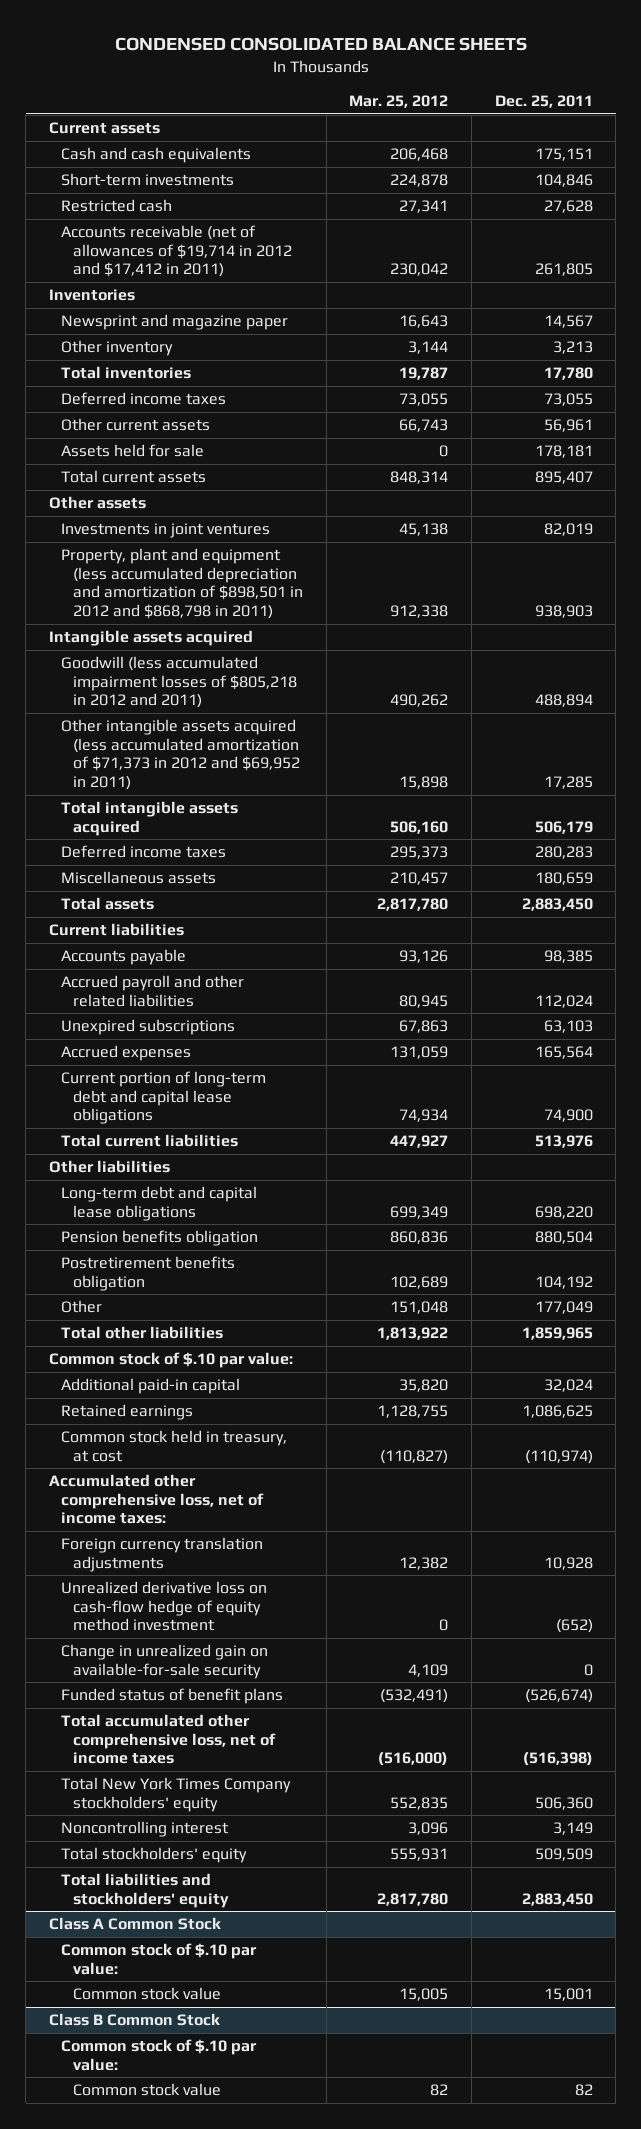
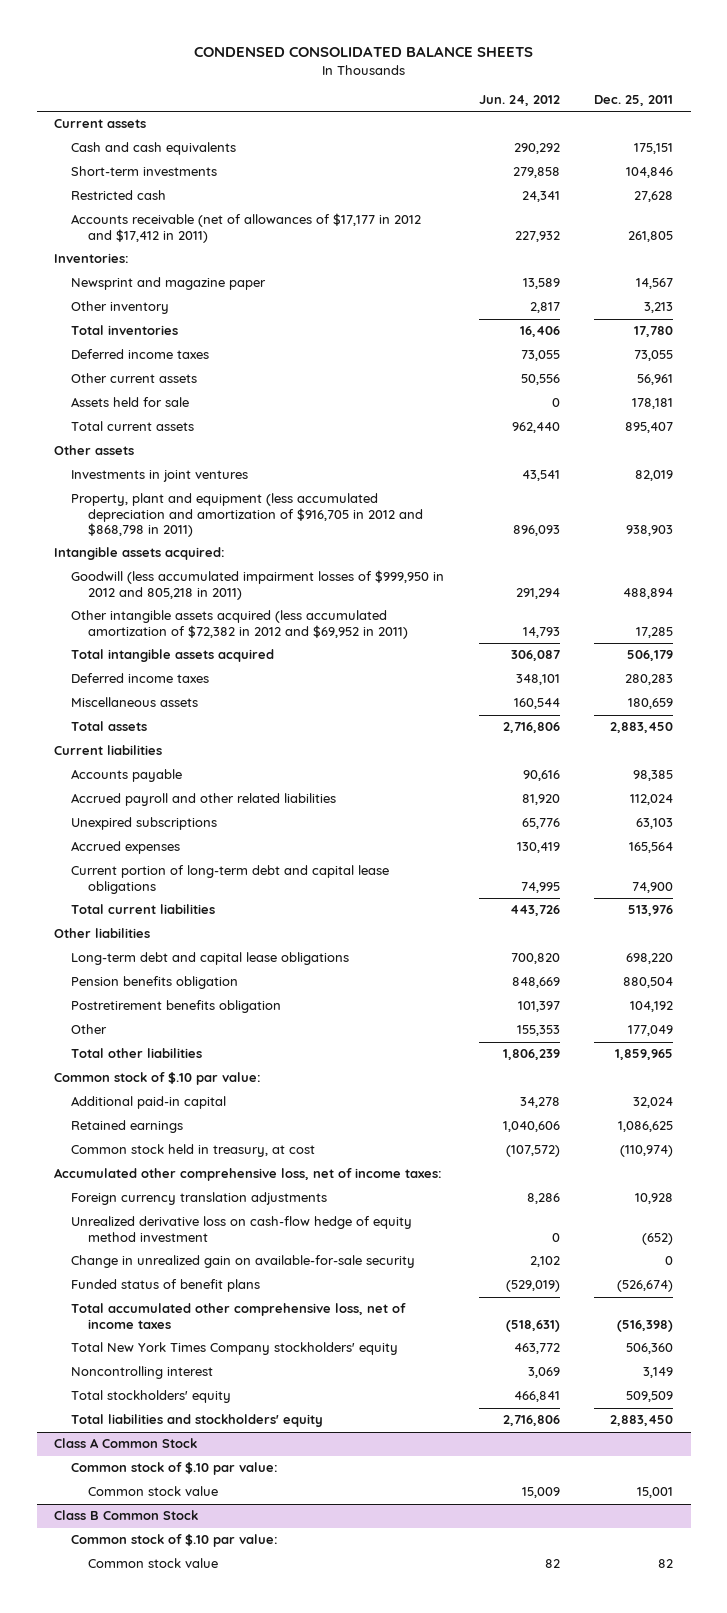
- | Mar. 25, 2012 | Dec. 25, 2011
+ | Jun. 24, 2012 | Dec. 25, 2011
- Accounts receivable (net of allowances of $19,714 in 2012 and $17,412 in 2011) | 230,042 | 261,805
- Inventories
+ Accounts receivable (net of allowances of $17,177 in 2012 and $17,412 in 2011) | 227,932 | 261,805
+ Inventories:
- Property, plant and equipment (less accumulated depreciation and amortization of $898,501 in 2012 and $868,798 in 2011) | 912,338 | 938,903
- Intangible assets acquired
- Goodwill (less accumulated impairment losses of $805,218 in 2012 and 2011) | 490,262 | 488,894
- Other intangible assets acquired (less accumulated amortization of $71,373 in 2012 and $69,952 in 2011) | 15,898 | 17,285
+ Property, plant and equipment (less accumulated depreciation and amortization of $916,705 in 2012 and $868,798 in 2011) | 896,093 | 938,903
+ Intangible assets acquired:
+ Goodwill (less accumulated impairment losses of $999,950 in 2012 and 805,218 in 2011) | 291,294 | 488,894
+ Other intangible assets acquired (less accumulated amortization of $72,382 in 2012 and $69,952 in 2011) | 14,793 | 17,285

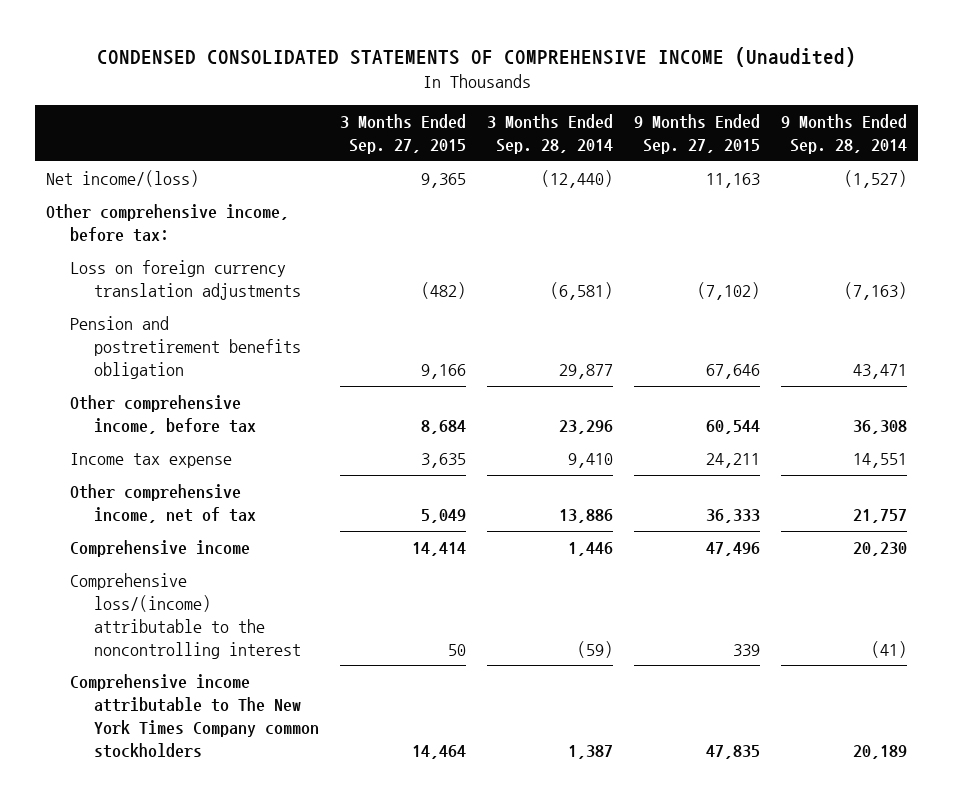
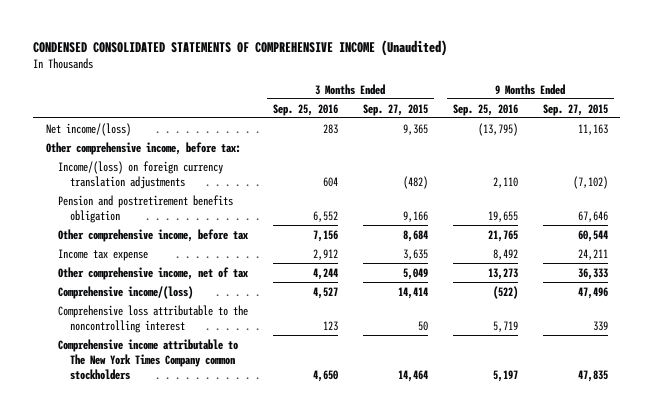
- | 3 Months Ended Sep. 27, 2015 | 3 Months Ended Sep. 28, 2014 | 9 Months Ended Sep. 27, 2015 | 9 Months Ended Sep. 28, 2014
+ | 3 Months Ended Sep. 25, 2016 | 3 Months Ended Sep. 27, 2015 | 9 Months Ended Sep. 25, 2016 | 9 Months Ended Sep. 27, 2015
- Loss on foreign currency translation adjustments | (482) | (6,581) | (7,102) | (7,163)
+ Income/(loss) on foreign currency translation adjustments | 604 | (482) | 2,110 | (7,102)
- Comprehensive income | 14,414 | 1,446 | 47,496 | 20,230
- Comprehensive loss/(income) attributable to the noncontrolling interest | 50 | (59) | 339 | (41)
+ Comprehensive income/(loss) | 4,527 | 14,414 | (522) | 47,496
+ Comprehensive loss attributable to the noncontrolling interest | 123 | 50 | 5,719 | 339

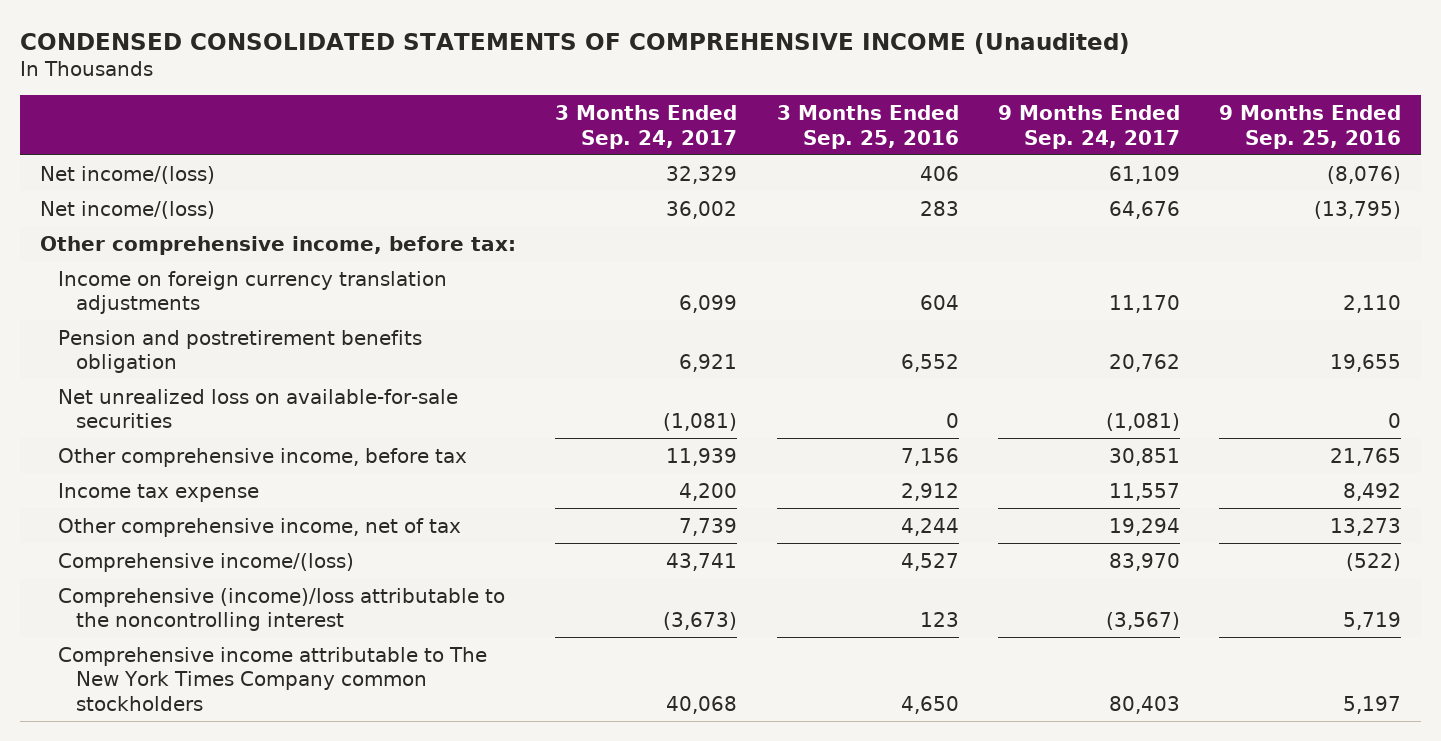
- | 3 Months Ended Sep. 25, 2016 | 3 Months Ended Sep. 27, 2015 | 9 Months Ended Sep. 25, 2016 | 9 Months Ended Sep. 27, 2015
+ | 3 Months Ended Sep. 24, 2017 | 3 Months Ended Sep. 25, 2016 | 9 Months Ended Sep. 24, 2017 | 9 Months Ended Sep. 25, 2016
+ Net income/(loss) | 32,329 | 406 | 61,109 | (8,076)
- Income/(loss) on foreign currency translation adjustments | 604 | (482) | 2,110 | (7,102)
+ Income on foreign currency translation adjustments | 6,099 | 604 | 11,170 | 2,110
+ Net unrealized loss on available-for-sale securities | (1,081) | 0 | (1,081) | 0
- Comprehensive loss attributable to the noncontrolling interest | 123 | 50 | 5,719 | 339
+ Comprehensive (income)/loss attributable to the noncontrolling interest | (3,673) | 123 | (3,567) | 5,719

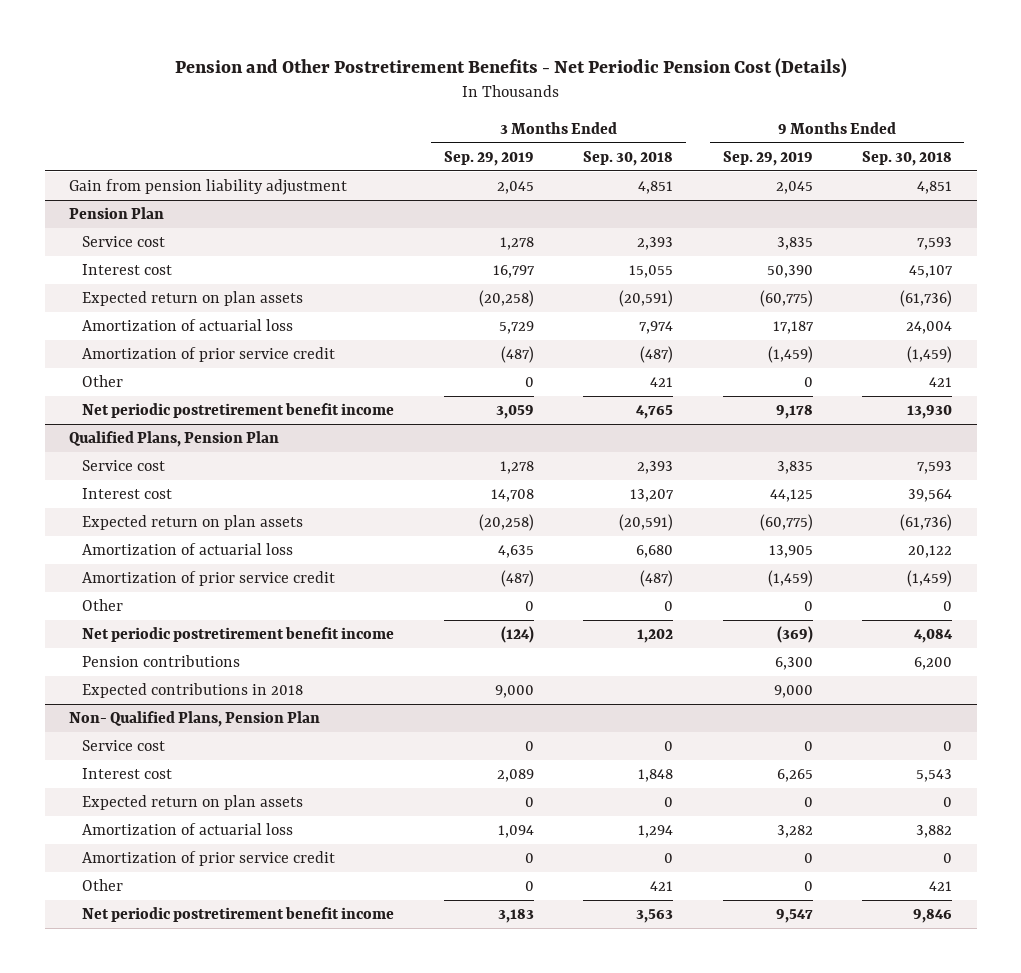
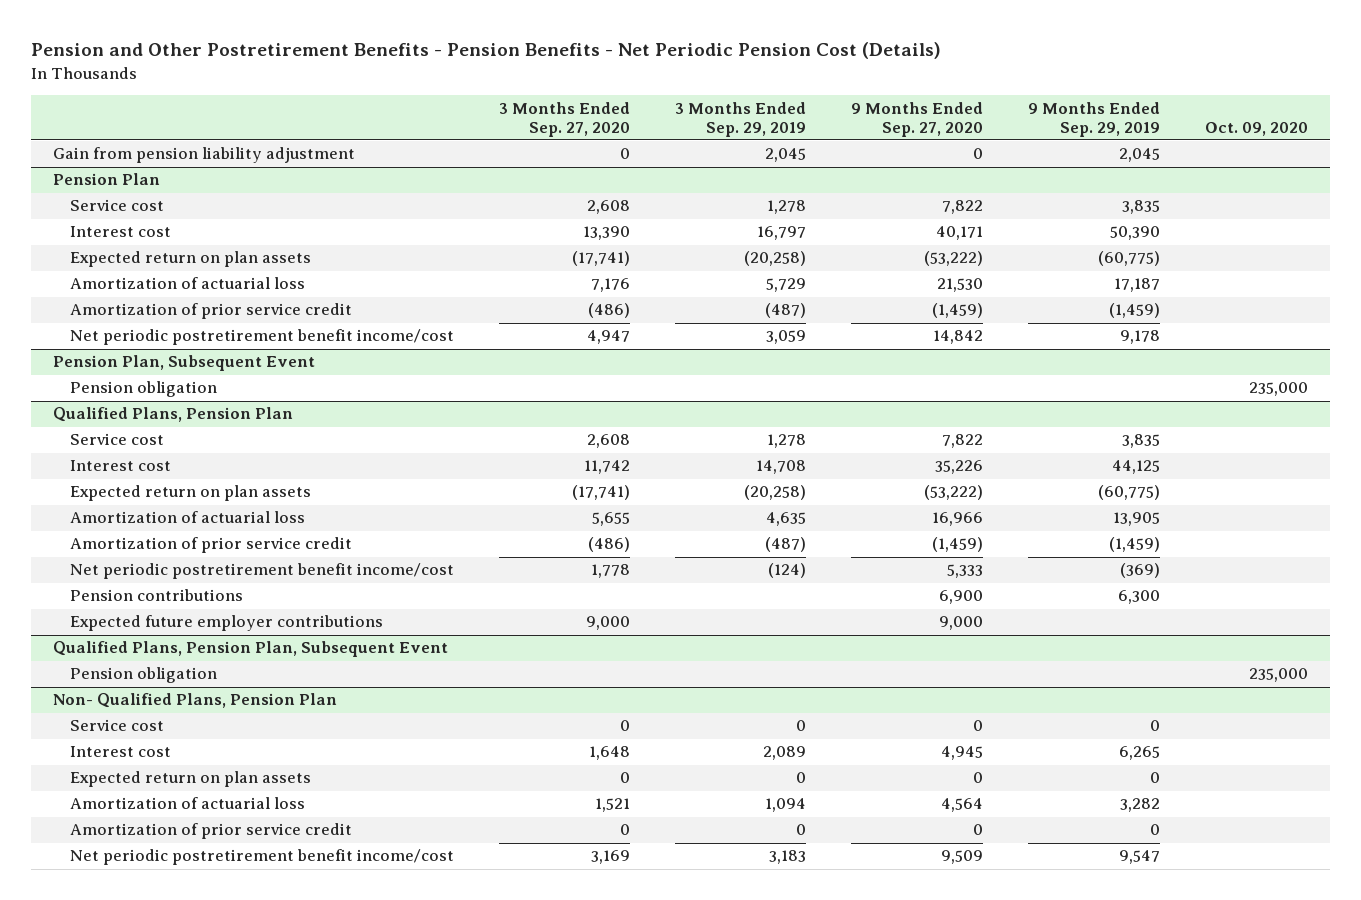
- Pension and Other Postretirement Benefits - Net Periodic Pension Cost (Details)
+ Pension and Other Postretirement Benefits - Pension Benefits - Net Periodic Pension Cost (Details)
- | 3 Months Ended Sep. 29, 2019 | 3 Months Ended Sep. 30, 2018 | 9 Months Ended Sep. 29, 2019 | 9 Months Ended Sep. 30, 2018
+ | 3 Months Ended Sep. 27, 2020 | 3 Months Ended Sep. 29, 2019 | 9 Months Ended Sep. 27, 2020 | 9 Months Ended Sep. 29, 2019 | Oct. 09, 2020
@ Pension Plan
- Other | 0 | 421 | 0 | 421
- Net periodic postretirement benefit income | 3,059 | 4,765 | 9,178 | 13,930
+ Net periodic postretirement benefit income/cost | 4,947 | 3,059 | 14,842 | 9,178 |
+ Pension Plan, Subsequent Event
+ Pension obligation | | | | | 235,000
@ Qualified Plans, Pension Plan
- Other | 0 | 0 | 0 | 0
- Net periodic postretirement benefit income | (124) | 1,202 | (369) | 4,084
+ Net periodic postretirement benefit income/cost | 1,778 | (124) | 5,333 | (369) |
- Expected contributions in 2018 | 9,000 | | 9,000 |
+ Expected future employer contributions | 9,000 | | 9,000 | |
+ Qualified Plans, Pension Plan, Subsequent Event
+ Pension obligation | | | | | 235,000
@ Non- Qualified Plans, Pension Plan
- Other | 0 | 421 | 0 | 421
- Net periodic postretirement benefit income | 3,183 | 3,563 | 9,547 | 9,846
+ Net periodic postretirement benefit income/cost | 3,169 | 3,183 | 9,509 | 9,547 |

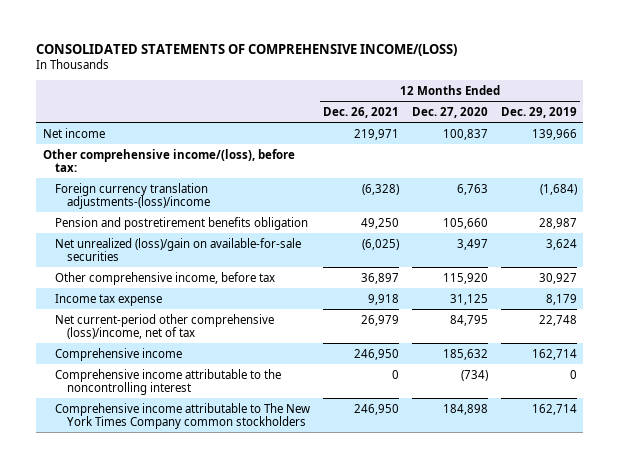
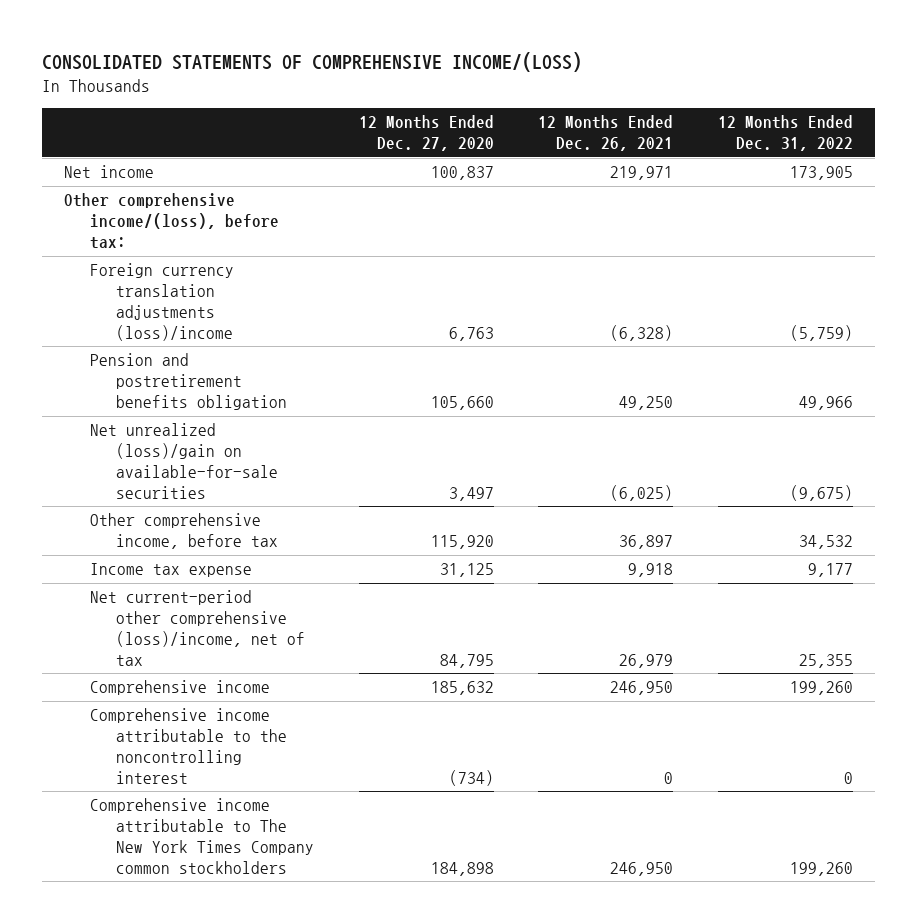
- | 12 Months Ended Dec. 26, 2021 | 12 Months Ended Dec. 27, 2020 | 12 Months Ended Dec. 29, 2019
+ | 12 Months Ended Dec. 27, 2020 | 12 Months Ended Dec. 26, 2021 | 12 Months Ended Dec. 31, 2022
- Foreign currency translation adjustments-(loss)/income | (6,328) | 6,763 | (1,684)
+ Foreign currency translation adjustments (loss)/income | 6,763 | (6,328) | (5,759)

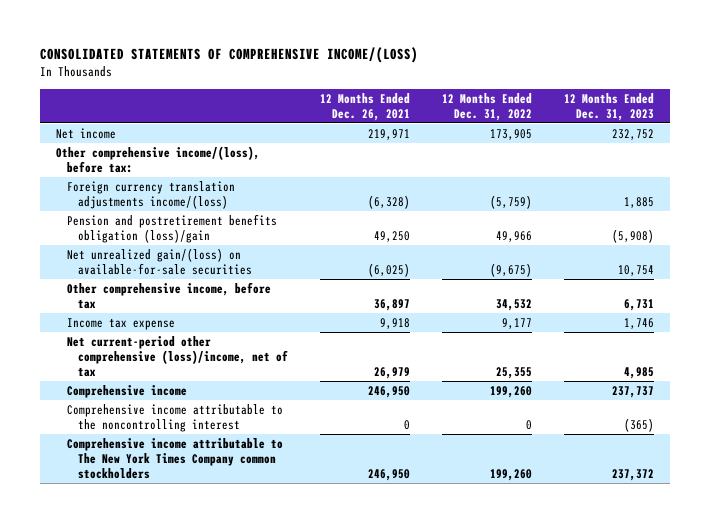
- | 12 Months Ended Dec. 27, 2020 | 12 Months Ended Dec. 26, 2021 | 12 Months Ended Dec. 31, 2022
+ | 12 Months Ended Dec. 26, 2021 | 12 Months Ended Dec. 31, 2022 | 12 Months Ended Dec. 31, 2023
- Foreign currency translation adjustments (loss)/income | 6,763 | (6,328) | (5,759)
- Pension and postretirement benefits obligation | 105,660 | 49,250 | 49,966
- Net unrealized (loss)/gain on available-for-sale securities | 3,497 | (6,025) | (9,675)
+ Foreign currency translation adjustments income/(loss) | (6,328) | (5,759) | 1,885
+ Pension and postretirement benefits obligation (loss)/gain | 49,250 | 49,966 | (5,908)
+ Net unrealized gain/(loss) on available-for-sale securities | (6,025) | (9,675) | 10,754

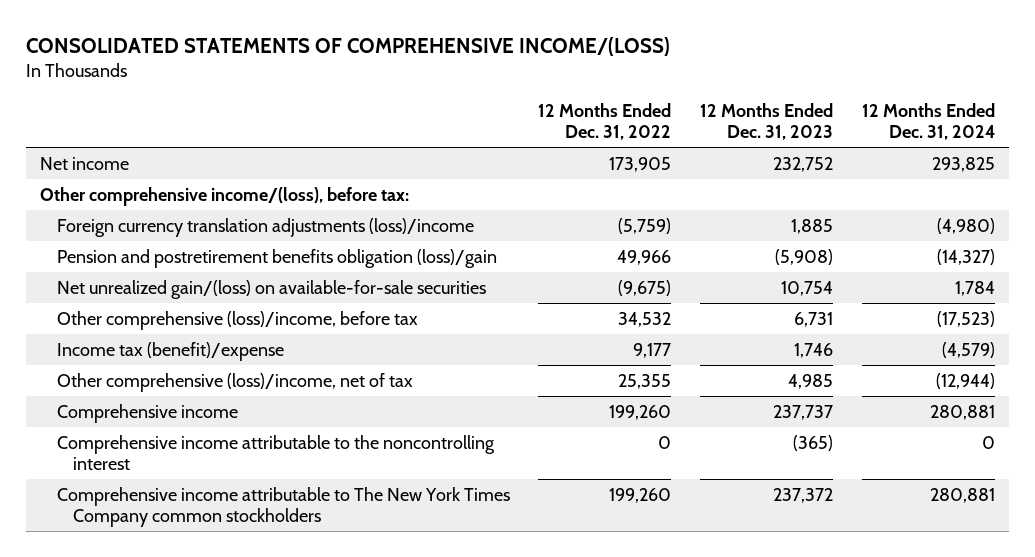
- | 12 Months Ended Dec. 26, 2021 | 12 Months Ended Dec. 31, 2022 | 12 Months Ended Dec. 31, 2023
+ | 12 Months Ended Dec. 31, 2022 | 12 Months Ended Dec. 31, 2023 | 12 Months Ended Dec. 31, 2024
- Foreign currency translation adjustments income/(loss) | (6,328) | (5,759) | 1,885
+ Foreign currency translation adjustments (loss)/income | (5,759) | 1,885 | (4,980)
- Other comprehensive income, before tax | 36,897 | 34,532 | 6,731
- Income tax expense | 9,918 | 9,177 | 1,746
- Net current-period other comprehensive (loss)/income, net of tax | 26,979 | 25,355 | 4,985
+ Other comprehensive (loss)/income, before tax | 34,532 | 6,731 | (17,523)
+ Income tax (benefit)/expense | 9,177 | 1,746 | (4,579)
+ Other comprehensive (loss)/income, net of tax | 25,355 | 4,985 | (12,944)

